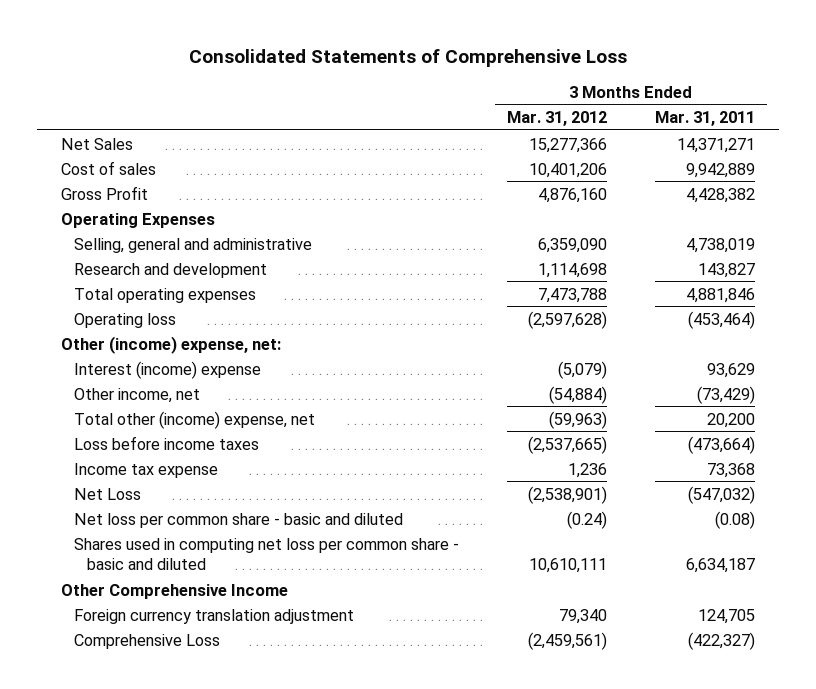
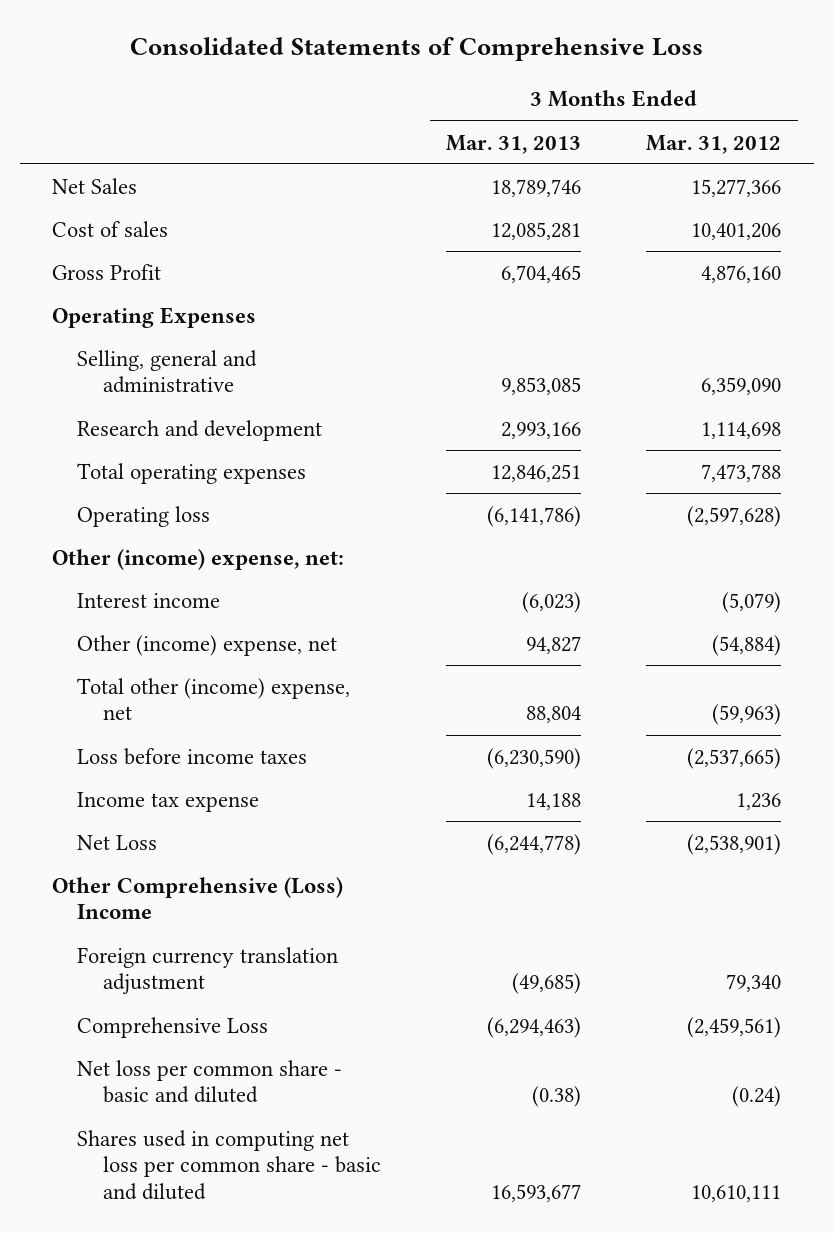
- | 3 Months Ended Mar. 31, 2012 | 3 Months Ended Mar. 31, 2011
+ | 3 Months Ended Mar. 31, 2013 | 3 Months Ended Mar. 31, 2012
- Interest (income) expense | (5,079) | 93,629
- Other income, net | (54,884) | (73,429)
+ Interest income | (6,023) | (5,079)
+ Other (income) expense, net | 94,827 | (54,884)
- Other Comprehensive Income
+ Other Comprehensive (Loss) Income
moved down: Net loss per common share - basic and diluted | (0.38) | (0.24)
moved down: Shares used in computing net loss per common share - basic and diluted | 16,593,677 | 10,610,111

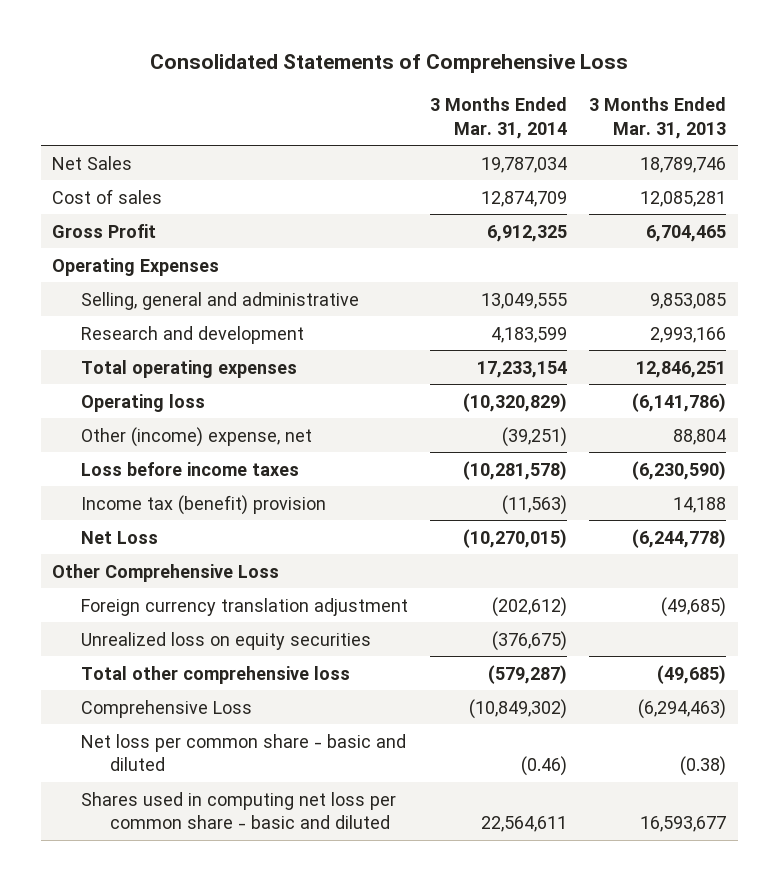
- | 3 Months Ended Mar. 31, 2013 | 3 Months Ended Mar. 31, 2012
+ | 3 Months Ended Mar. 31, 2014 | 3 Months Ended Mar. 31, 2013
- Other (income) expense, net:
- Interest income | (6,023) | (5,079)
- Other (income) expense, net | 94,827 | (54,884)
- Total other (income) expense, net | 88,804 | (59,963)
+ Other (income) expense, net | (39,251) | 88,804
- Income tax expense | 14,188 | 1,236
+ Income tax (benefit) provision | (11,563) | 14,188
- Other Comprehensive (Loss) Income
+ Other Comprehensive Loss
+ Unrealized loss on equity securities | (376,675) |
+ Total other comprehensive loss | (579,287) | (49,685)

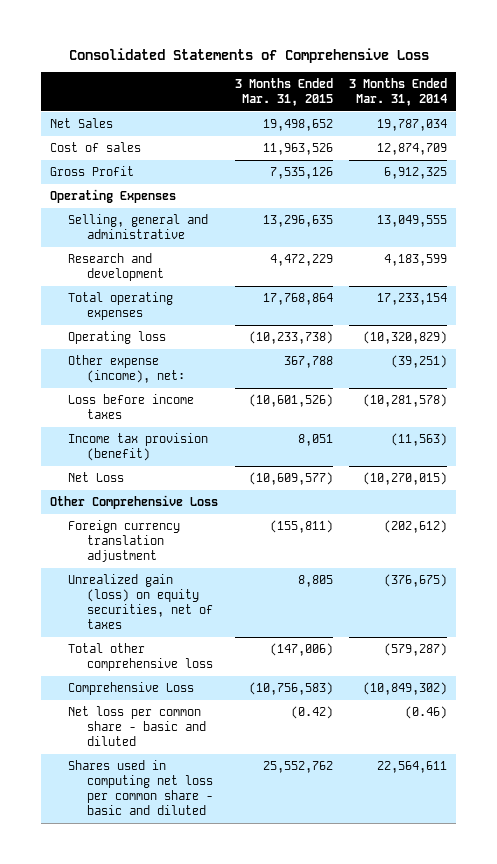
- | 3 Months Ended Mar. 31, 2014 | 3 Months Ended Mar. 31, 2013
+ | 3 Months Ended Mar. 31, 2015 | 3 Months Ended Mar. 31, 2014
- Other (income) expense, net | (39,251) | 88,804
+ Other expense (income), net: | 367,788 | (39,251)
- Income tax (benefit) provision | (11,563) | 14,188
+ Income tax provision (benefit) | 8,051 | (11,563)
- Unrealized loss on equity securities | (376,675) |
+ Unrealized gain (loss) on equity securities, net of taxes | 8,805 | (376,675)

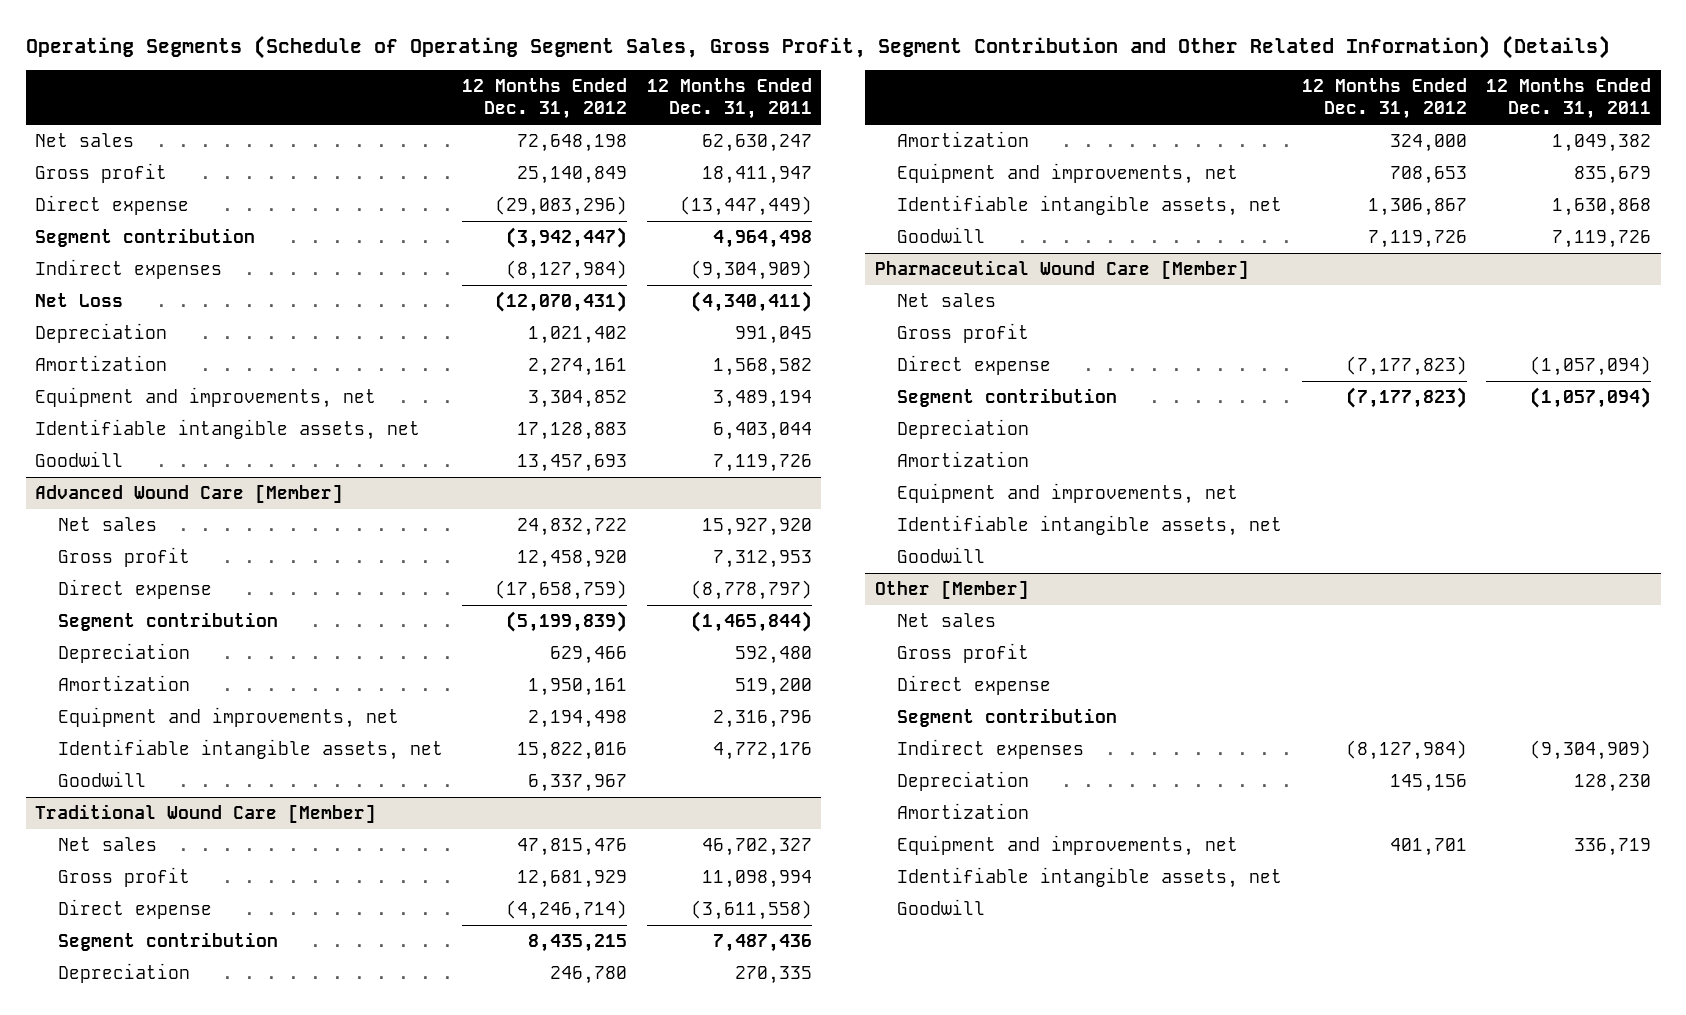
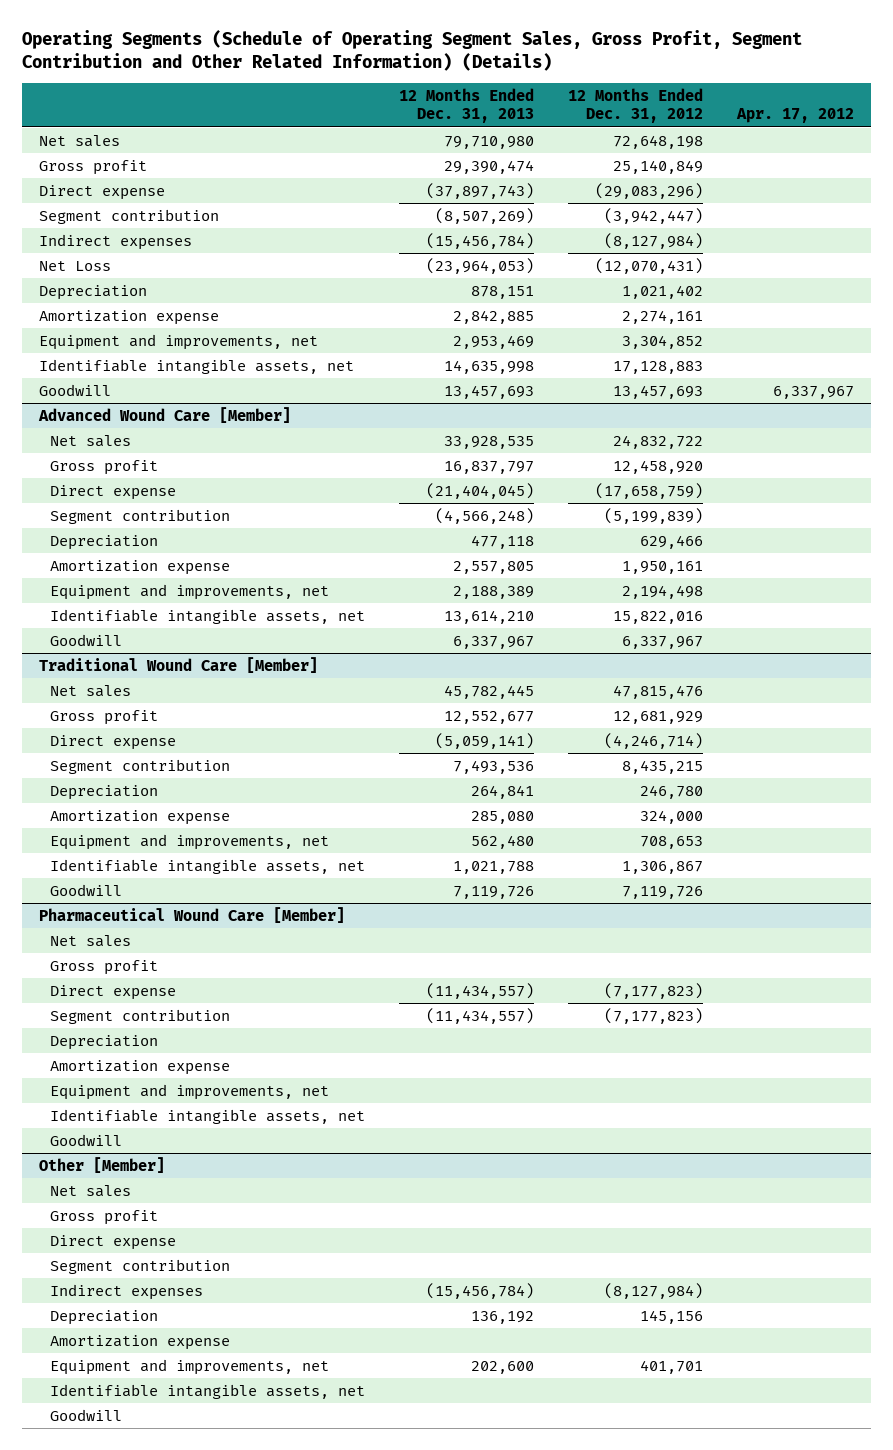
- | 12 Months Ended Dec. 31, 2012 | 12 Months Ended Dec. 31, 2011
+ | 12 Months Ended Dec. 31, 2013 | 12 Months Ended Dec. 31, 2012 | Apr. 17, 2012
- Amortization | 2,274,161 | 1,568,582
+ Amortization expense | 2,842,885 | 2,274,161 |
@ Advanced Wound Care [Member]
- Amortization | 1,950,161 | 519,200
+ Amortization expense | 2,557,805 | 1,950,161 |
@ Traditional Wound Care [Member]
- Amortization | 324,000 | 1,049,382
+ Amortization expense | 285,080 | 324,000 |
@ Pharmaceutical Wound Care [Member]
- Amortization
+ Amortization expense
@ Other [Member]
- Amortization
+ Amortization expense

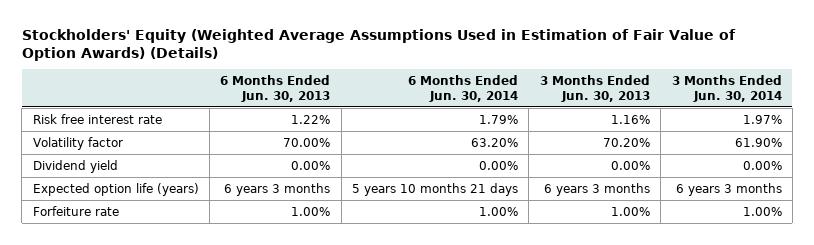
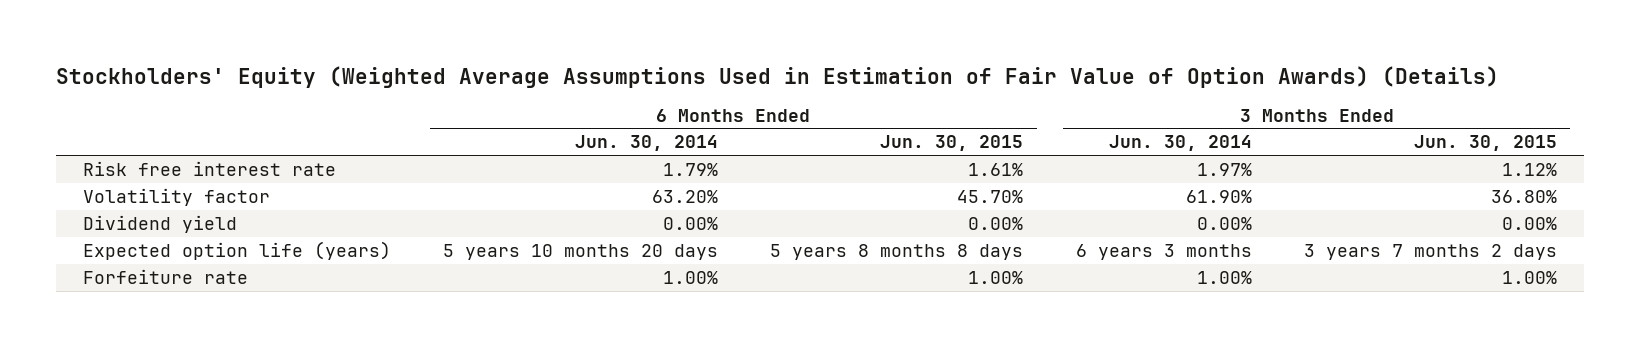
- | 6 Months Ended Jun. 30, 2013 | 6 Months Ended Jun. 30, 2014 | 3 Months Ended Jun. 30, 2013 | 3 Months Ended Jun. 30, 2014
+ | 6 Months Ended Jun. 30, 2014 | 6 Months Ended Jun. 30, 2015 | 3 Months Ended Jun. 30, 2014 | 3 Months Ended Jun. 30, 2015
- Expected option life (years) | 6 years 3 months | 5 years 10 months 21 days | 6 years 3 months | 6 years 3 months
+ Expected option life (years) | 5 years 10 months 20 days | 5 years 8 months 8 days | 6 years 3 months | 3 years 7 months 2 days

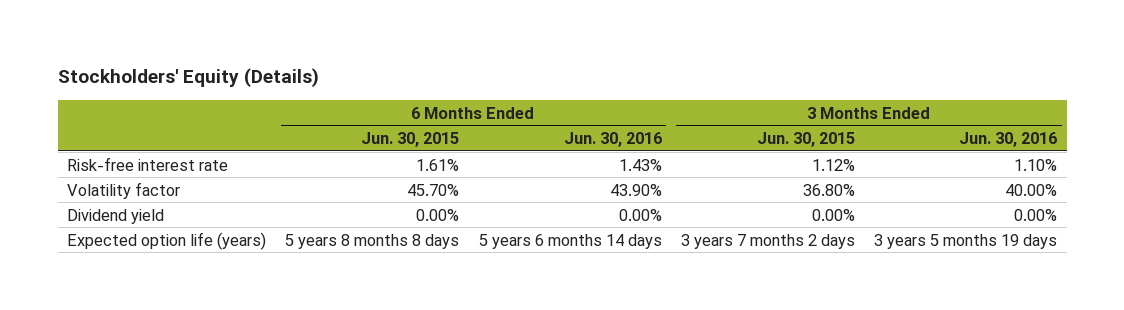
- Stockholders' Equity (Weighted Average Assumptions Used in Estimation of Fair Value of Option Awards) (Details)
+ Stockholders' Equity (Details)
- | 6 Months Ended Jun. 30, 2014 | 6 Months Ended Jun. 30, 2015 | 3 Months Ended Jun. 30, 2014 | 3 Months Ended Jun. 30, 2015
+ | 6 Months Ended Jun. 30, 2015 | 6 Months Ended Jun. 30, 2016 | 3 Months Ended Jun. 30, 2015 | 3 Months Ended Jun. 30, 2016
- Risk free interest rate | 1.79% | 1.61% | 1.97% | 1.12%
+ Risk-free interest rate | 1.61% | 1.43% | 1.12% | 1.10%
- Forfeiture rate | 1.00% | 1.00% | 1.00% | 1.00%

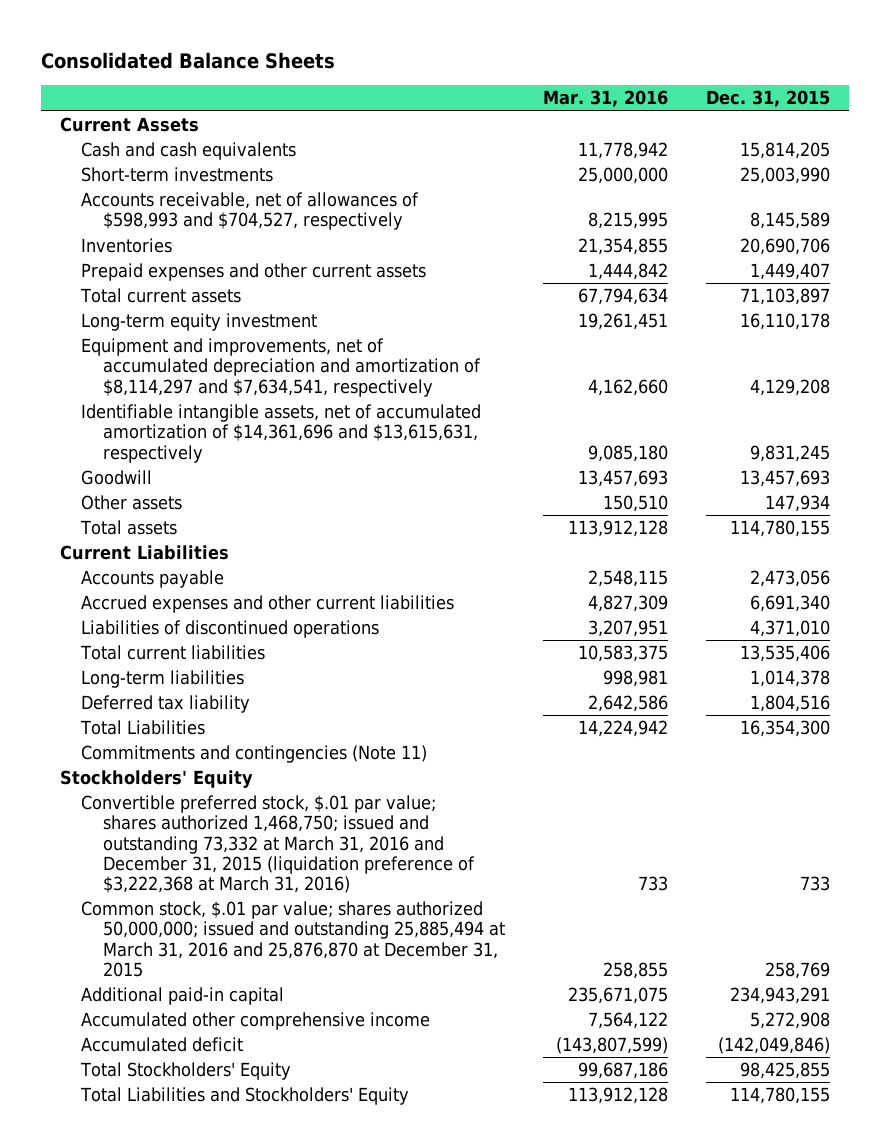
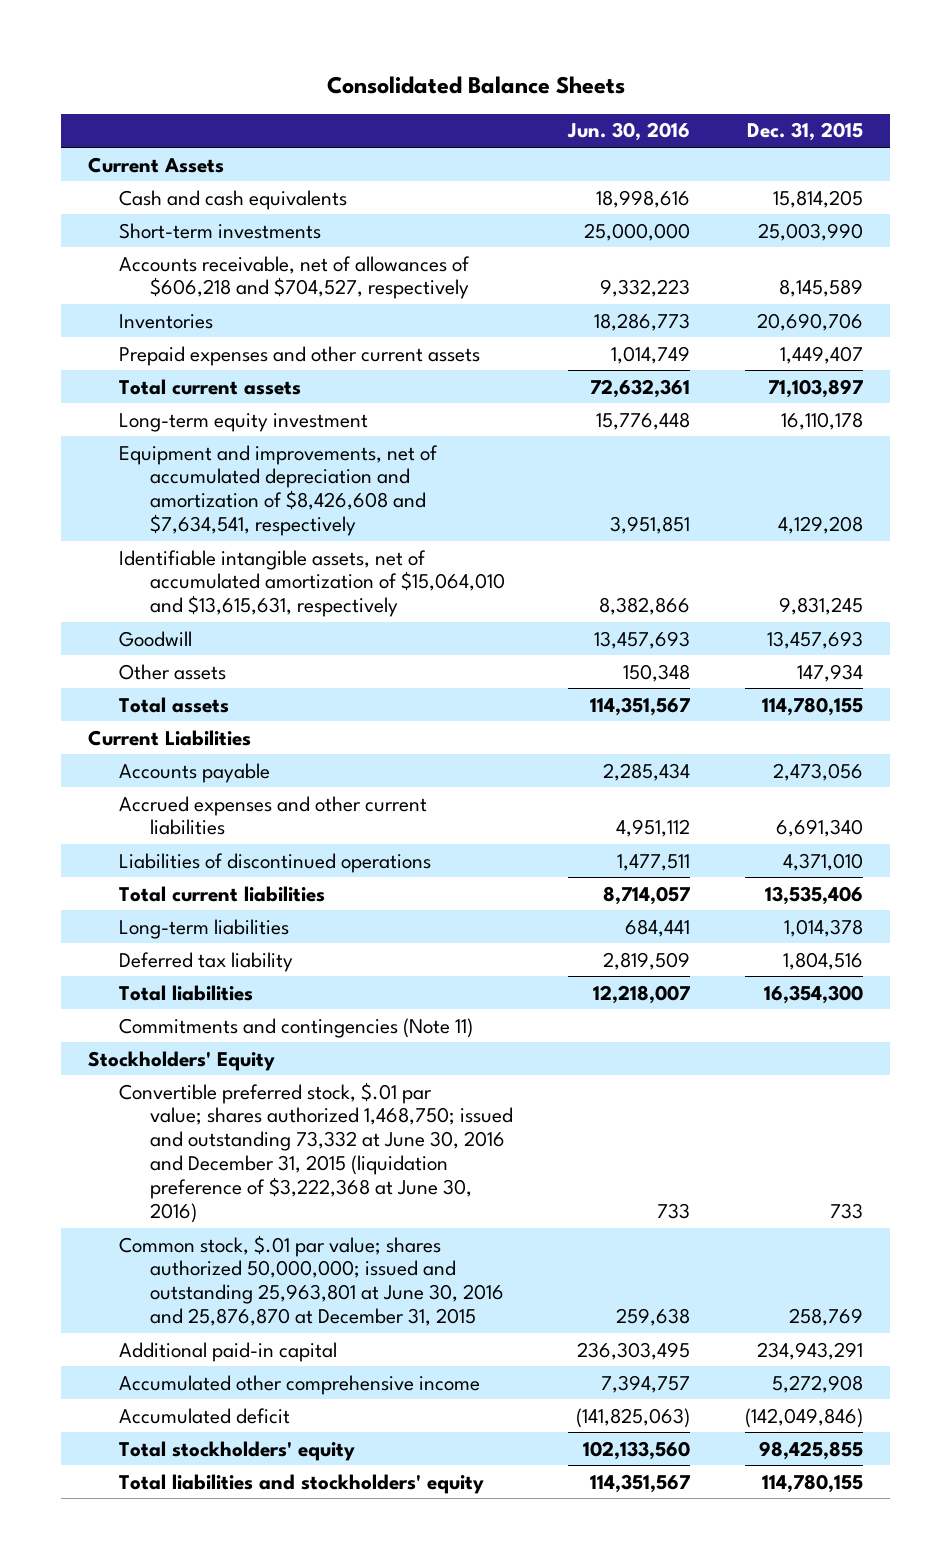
- | Mar. 31, 2016 | Dec. 31, 2015
+ | Jun. 30, 2016 | Dec. 31, 2015
- Accounts receivable, net of allowances of $598,993 and $704,527, respectively | 8,215,995 | 8,145,589
+ Accounts receivable, net of allowances of $606,218 and $704,527, respectively | 9,332,223 | 8,145,589
- Equipment and improvements, net of accumulated depreciation and amortization of $8,114,297 and $7,634,541, respectively | 4,162,660 | 4,129,208
- Identifiable intangible assets, net of accumulated amortization of $14,361,696 and $13,615,631, respectively | 9,085,180 | 9,831,245
+ Equipment and improvements, net of accumulated depreciation and amortization of $8,426,608 and $7,634,541, respectively | 3,951,851 | 4,129,208
+ Identifiable intangible assets, net of accumulated amortization of $15,064,010 and $13,615,631, respectively | 8,382,866 | 9,831,245
- Total Liabilities | 14,224,942 | 16,354,300
+ Total liabilities | 12,218,007 | 16,354,300
- Convertible preferred stock, $.01 par value; shares authorized 1,468,750; issued and outstanding 73,332 at March 31, 2016 and December 31, 2015 (liquidation preference of $3,222,368 at March 31, 2016) | 733 | 733
- Common stock, $.01 par value; shares authorized 50,000,000; issued and outstanding 25,885,494 at March 31, 2016 and 25,876,870 at December 31, 2015 | 258,855 | 258,769
+ Convertible preferred stock, $.01 par value; shares authorized 1,468,750; issued and outstanding 73,332 at June 30, 2016 and December 31, 2015 (liquidation preference of $3,222,368 at June 30, 2016) | 733 | 733
+ Common stock, $.01 par value; shares authorized 50,000,000; issued and outstanding 25,963,801 at June 30, 2016 and 25,876,870 at December 31, 2015 | 259,638 | 258,769
- Total Stockholders' Equity | 99,687,186 | 98,425,855
- Total Liabilities and Stockholders' Equity | 113,912,128 | 114,780,155
+ Total stockholders' equity | 102,133,560 | 98,425,855
+ Total liabilities and stockholders' equity | 114,351,567 | 114,780,155

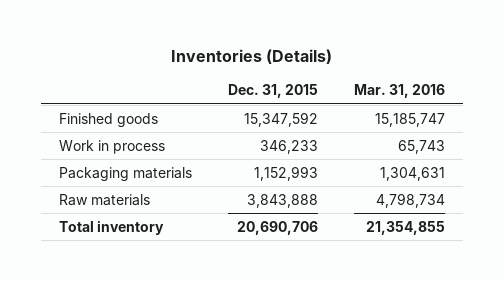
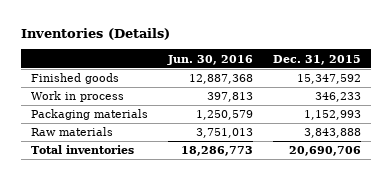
- | Dec. 31, 2015 | Mar. 31, 2016
+ | Jun. 30, 2016 | Dec. 31, 2015
- Total inventory | 20,690,706 | 21,354,855
+ Total inventories | 18,286,773 | 20,690,706

